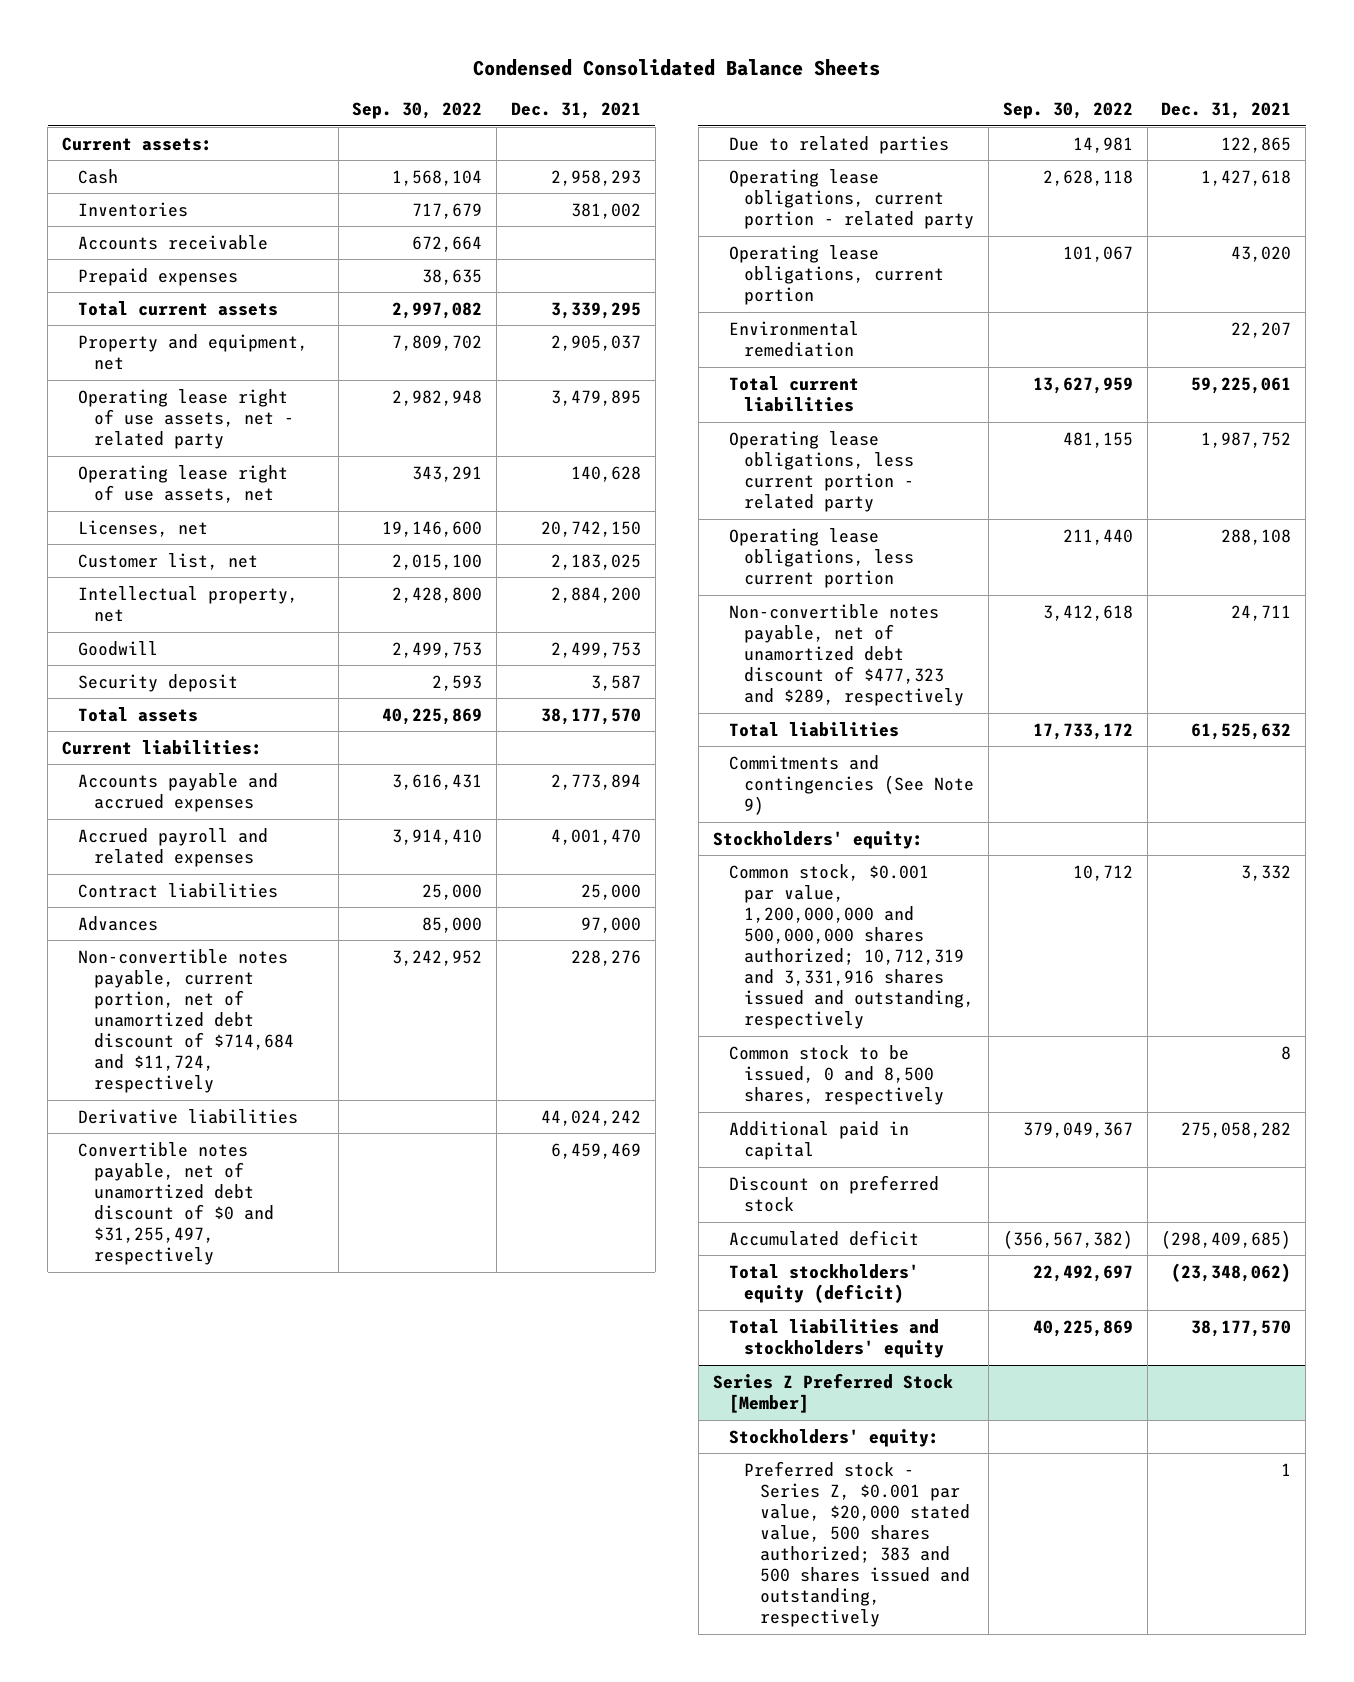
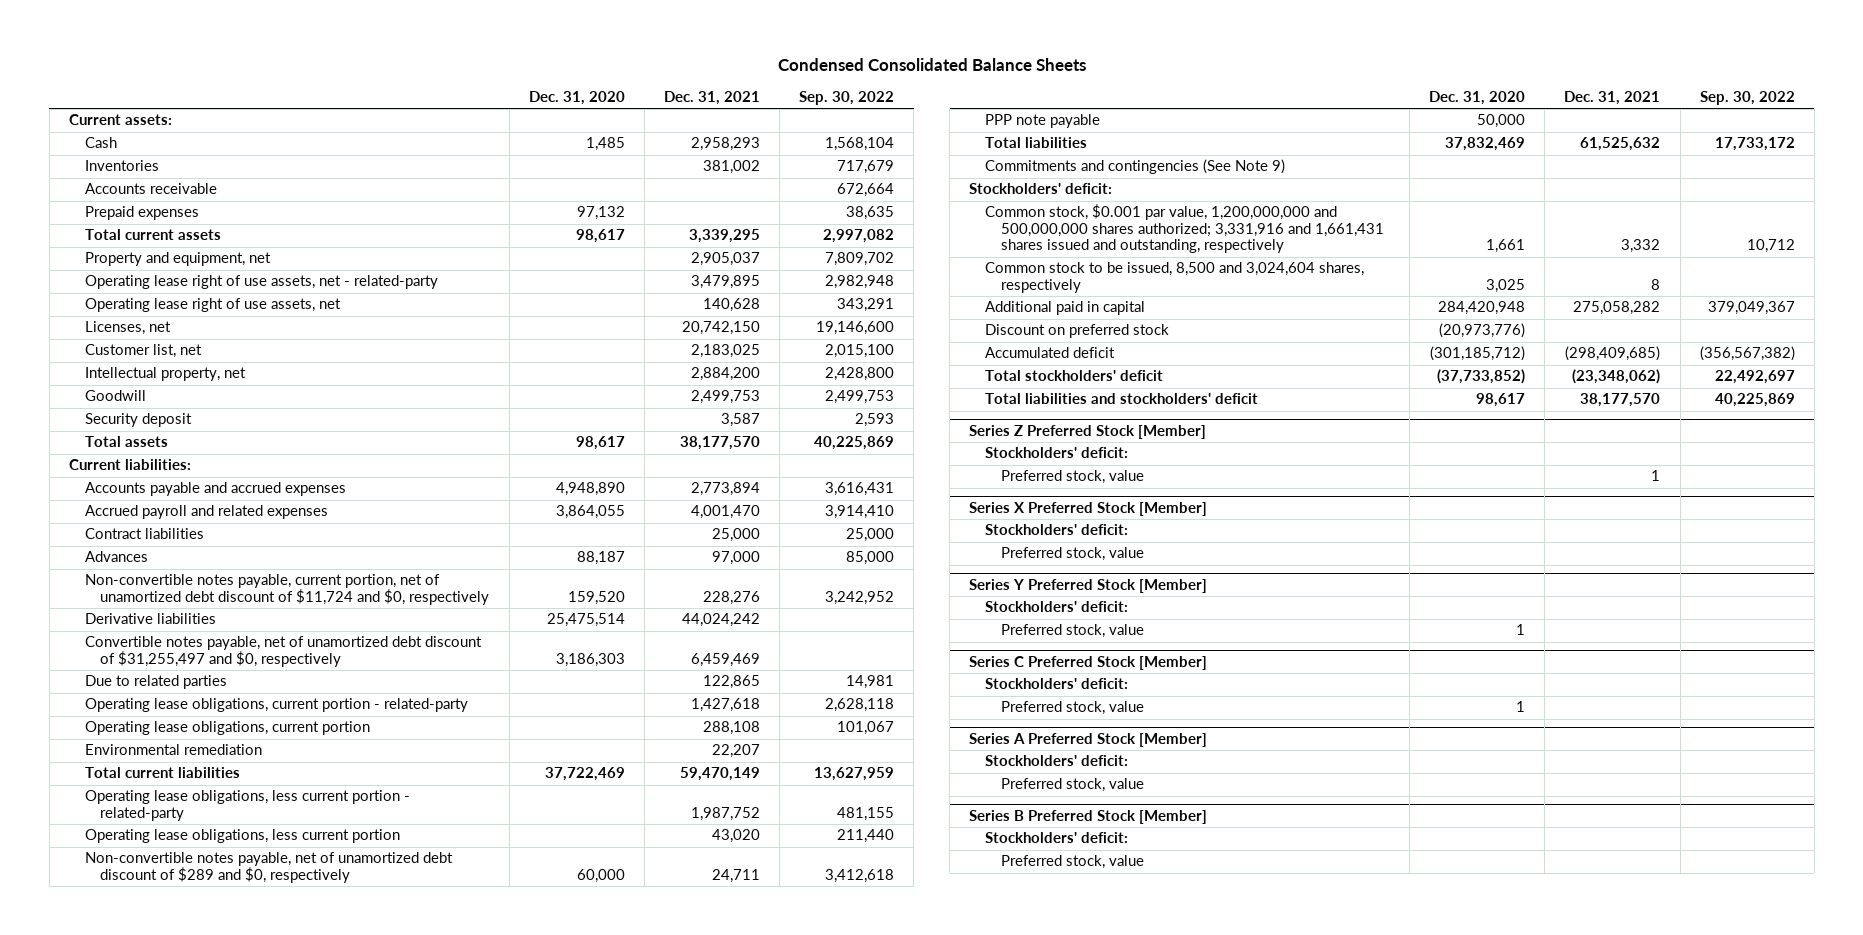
- | Sep. 30, 2022 | Dec. 31, 2021
+ | Dec. 31, 2020 | Dec. 31, 2021 | Sep. 30, 2022
- Operating lease right of use assets, net - related party | 2,982,948 | 3,479,895
+ Operating lease right of use assets, net - related-party | | 3,479,895 | 2,982,948
- Non-convertible notes payable, current portion, net of unamortized debt discount of $714,684 and $11,724, respectively | 3,242,952 | 228,276
+ Non-convertible notes payable, current portion, net of unamortized debt discount of $11,724 and $0, respectively | 159,520 | 228,276 | 3,242,952
- Convertible notes payable, net of unamortized debt discount of $0 and $31,255,497, respectively | | 6,459,469
+ Convertible notes payable, net of unamortized debt discount of $31,255,497 and $0, respectively | 3,186,303 | 6,459,469 |
- Operating lease obligations, current portion - related party | 2,628,118 | 1,427,618
- Operating lease obligations, current portion | 101,067 | 43,020
+ Operating lease obligations, current portion - related-party | | 1,427,618 | 2,628,118
+ Operating lease obligations, current portion | | 288,108 | 101,067
- Total current liabilities | 13,627,959 | 59,225,061
- Operating lease obligations, less current portion - related party | 481,155 | 1,987,752
- Operating lease obligations, less current portion | 211,440 | 288,108
- Non-convertible notes payable, net of unamortized debt discount of $477,323 and $289, respectively | 3,412,618 | 24,711
+ Total current liabilities | 37,722,469 | 59,470,149 | 13,627,959
+ Operating lease obligations, less current portion - related-party | | 1,987,752 | 481,155
+ Operating lease obligations, less current portion | | 43,020 | 211,440
+ Non-convertible notes payable, net of unamortized debt discount of $289 and $0, respectively | 60,000 | 24,711 | 3,412,618
+ PPP note payable | 50,000 | |
- Stockholders' equity:
- Common stock, $0.001 par value, 1,200,000,000 and 500,000,000 shares authorized; 10,712,319 and 3,331,916 shares issued and outstanding, respectively | 10,712 | 3,332
- Common stock to be issued, 0 and 8,500 shares, respectively | | 8
+ Stockholders' deficit:
+ Common stock, $0.001 par value, 1,200,000,000 and 500,000,000 shares authorized; 3,331,916 and 1,661,431 shares issued and outstanding, respectively | 1,661 | 3,332 | 10,712
+ Common stock to be issued, 8,500 and 3,024,604 shares, respectively | 3,025 | 8 |
- Total stockholders' equity (deficit) | 22,492,697 | (23,348,062)
- Total liabilities and stockholders' equity | 40,225,869 | 38,177,570
+ Total stockholders' deficit | (37,733,852) | (23,348,062) | 22,492,697
+ Total liabilities and stockholders' deficit | 98,617 | 38,177,570 | 40,225,869
@ Series Z Preferred Stock [Member]
- Stockholders' equity:
- Preferred stock - Series Z, $0.001 par value, $20,000 stated value, 500 shares authorized; 383 and 500 shares issued and outstanding, respectively | | 1
+ Stockholders' deficit:
+ Preferred stock, value | | 1 |
+ Series X Preferred Stock [Member]
+ Stockholders' deficit:
+ Preferred stock, value
+ Series Y Preferred Stock [Member]
+ Stockholders' deficit:
+ Preferred stock, value | 1 | |
+ Series C Preferred Stock [Member]
+ Stockholders' deficit:
+ Preferred stock, value | 1 | |
+ Series A Preferred Stock [Member]
+ Stockholders' deficit:
+ Preferred stock, value
+ Series B Preferred Stock [Member]
+ Stockholders' deficit:
+ Preferred stock, value

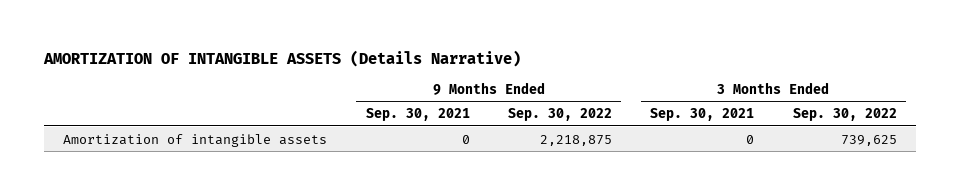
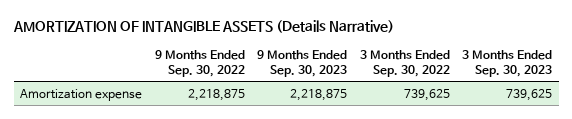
- | 9 Months Ended Sep. 30, 2021 | 9 Months Ended Sep. 30, 2022 | 3 Months Ended Sep. 30, 2021 | 3 Months Ended Sep. 30, 2022
+ | 9 Months Ended Sep. 30, 2022 | 9 Months Ended Sep. 30, 2023 | 3 Months Ended Sep. 30, 2022 | 3 Months Ended Sep. 30, 2023
- Amortization of intangible assets | 0 | 2,218,875 | 0 | 739,625
+ Amortization expense | 2,218,875 | 2,218,875 | 739,625 | 739,625

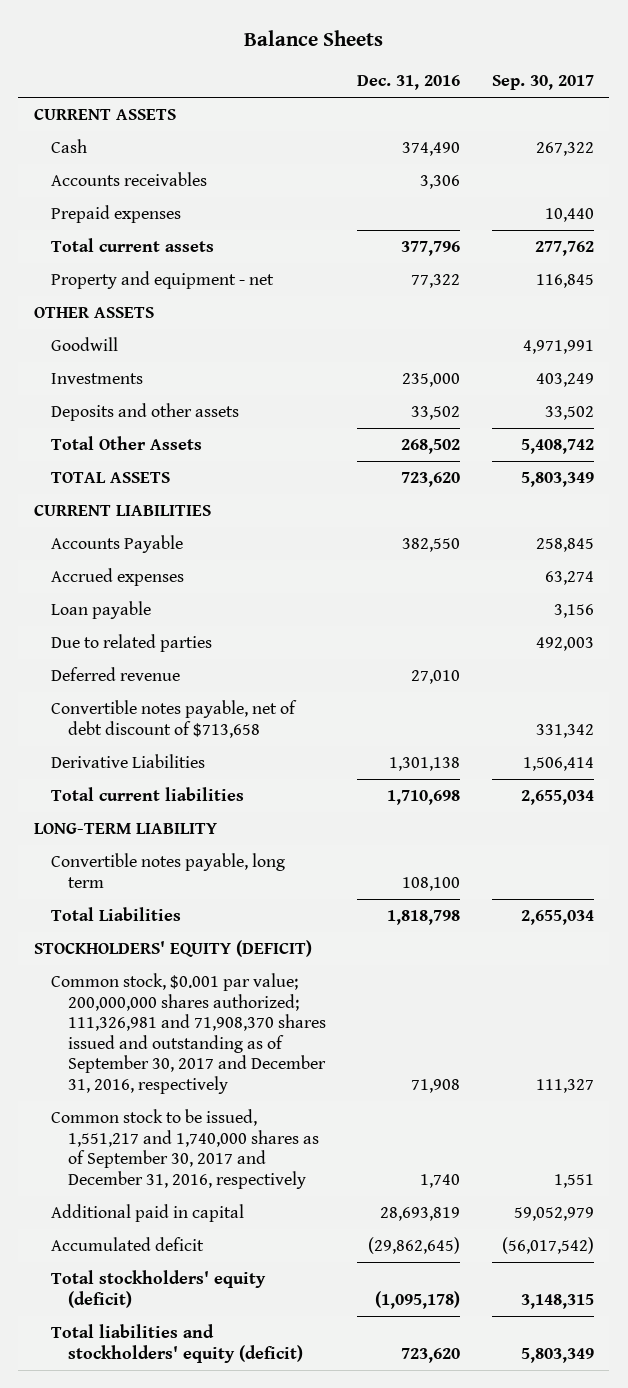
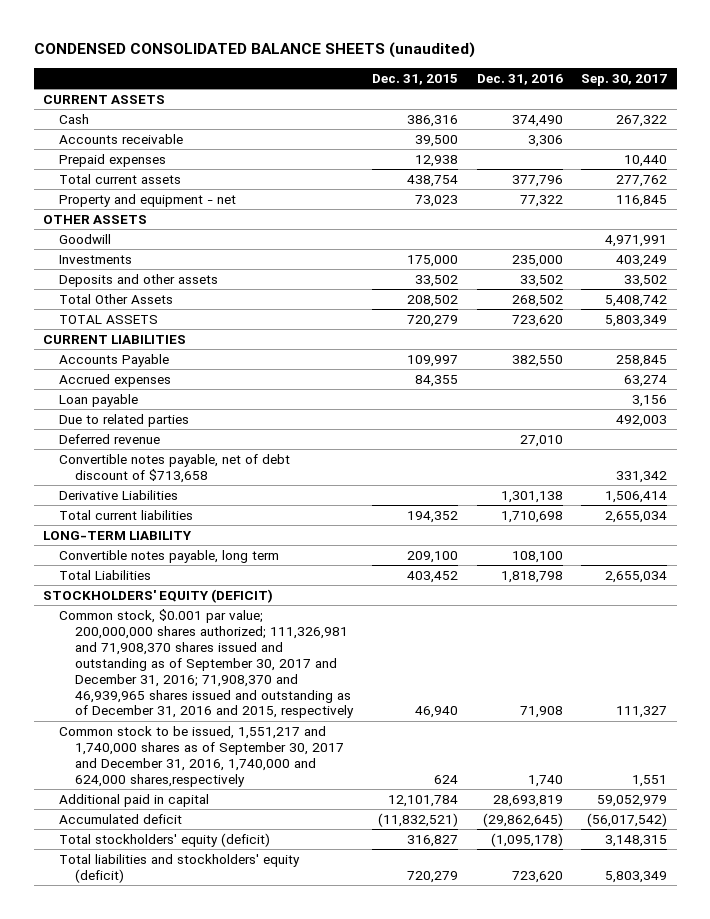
- Balance Sheets
+ CONDENSED CONSOLIDATED BALANCE SHEETS (unaudited)
- | Dec. 31, 2016 | Sep. 30, 2017
+ | Dec. 31, 2015 | Dec. 31, 2016 | Sep. 30, 2017
- Accounts receivables | 3,306 |
+ Accounts receivable | 39,500 | 3,306 |
- Common stock, $0.001 par value; 200,000,000 shares authorized; 111,326,981 and 71,908,370 shares issued and outstanding as of September 30, 2017 and December 31, 2016, respectively | 71,908 | 111,327
- Common stock to be issued, 1,551,217 and 1,740,000 shares as of September 30, 2017 and December 31, 2016, respectively | 1,740 | 1,551
+ Common stock, $0.001 par value; 200,000,000 shares authorized; 111,326,981 and 71,908,370 shares issued and outstanding as of September 30, 2017 and December 31, 2016; 71,908,370 and 46,939,965 shares issued and outstanding as of December 31, 2016 and 2015, respectively | 46,940 | 71,908 | 111,327
+ Common stock to be issued, 1,551,217 and 1,740,000 shares as of September 30, 2017 and December 31, 2016, 1,740,000 and 624,000 shares,respectively | 624 | 1,740 | 1,551

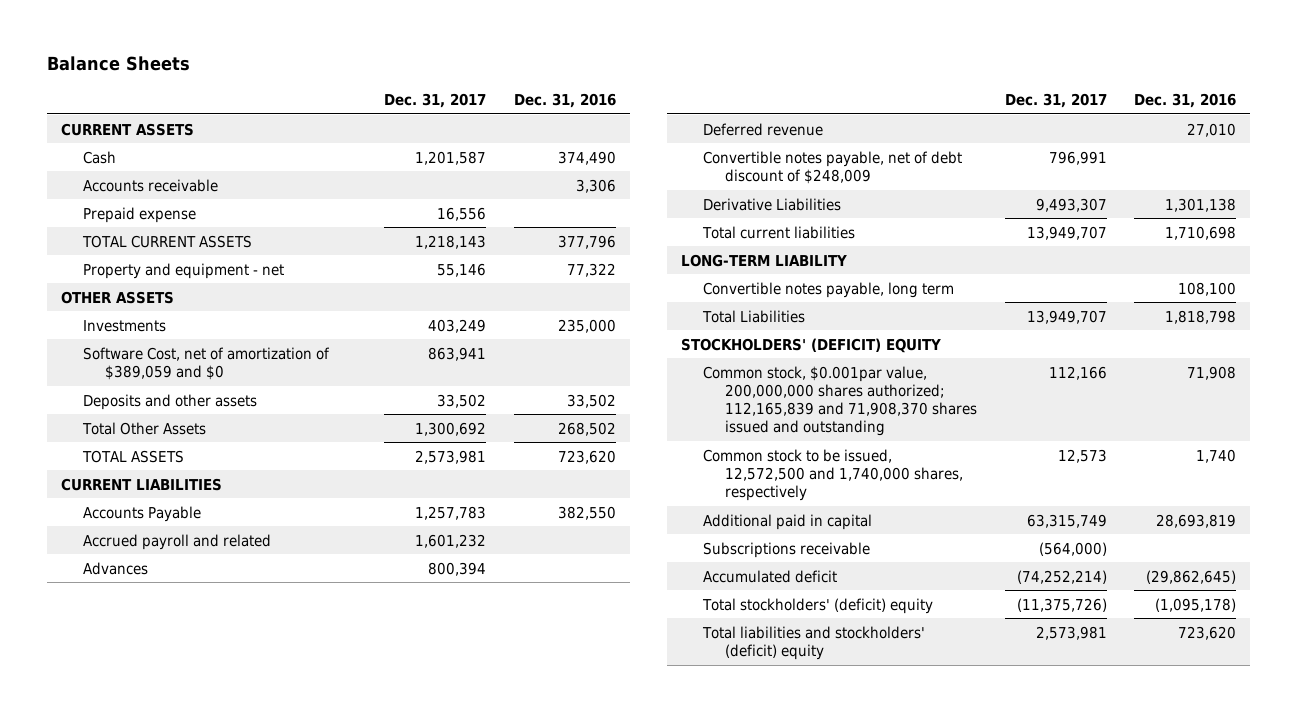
- CONDENSED CONSOLIDATED BALANCE SHEETS (unaudited)
+ Balance Sheets
- | Dec. 31, 2015 | Dec. 31, 2016 | Sep. 30, 2017
+ | Dec. 31, 2017 | Dec. 31, 2016
- Prepaid expenses | 12,938 | | 10,440
- Total current assets | 438,754 | 377,796 | 277,762
+ Prepaid expense | 16,556 |
+ TOTAL CURRENT ASSETS | 1,218,143 | 377,796
- Goodwill | | | 4,971,991
+ Software Cost, net of amortization of $389,059 and $0 | 863,941 |
- Accrued expenses | 84,355 | | 63,274
- Loan payable | | | 3,156
- Due to related parties | | | 492,003
+ Accrued payroll and related | 1,601,232 |
+ Advances | 800,394 |
- Convertible notes payable, net of debt discount of $713,658 | | | 331,342
+ Convertible notes payable, net of debt discount of $248,009 | 796,991 |
- STOCKHOLDERS' EQUITY (DEFICIT)
- Common stock, $0.001 par value; 200,000,000 shares authorized; 111,326,981 and 71,908,370 shares issued and outstanding as of September 30, 2017 and December 31, 2016; 71,908,370 and 46,939,965 shares issued and outstanding as of December 31, 2016 and 2015, respectively | 46,940 | 71,908 | 111,327
- Common stock to be issued, 1,551,217 and 1,740,000 shares as of September 30, 2017 and December 31, 2016, 1,740,000 and 624,000 shares,respectively | 624 | 1,740 | 1,551
+ STOCKHOLDERS' (DEFICIT) EQUITY
+ Common stock, $0.001par value, 200,000,000 shares authorized; 112,165,839 and 71,908,370 shares issued and outstanding | 112,166 | 71,908
+ Common stock to be issued, 12,572,500 and 1,740,000 shares, respectively | 12,573 | 1,740
+ Subscriptions receivable | (564,000) |
- Total stockholders' equity (deficit) | 316,827 | (1,095,178) | 3,148,315
- Total liabilities and stockholders' equity (deficit) | 720,279 | 723,620 | 5,803,349
+ Total stockholders' (deficit) equity | (11,375,726) | (1,095,178)
+ Total liabilities and stockholders' (deficit) equity | 2,573,981 | 723,620

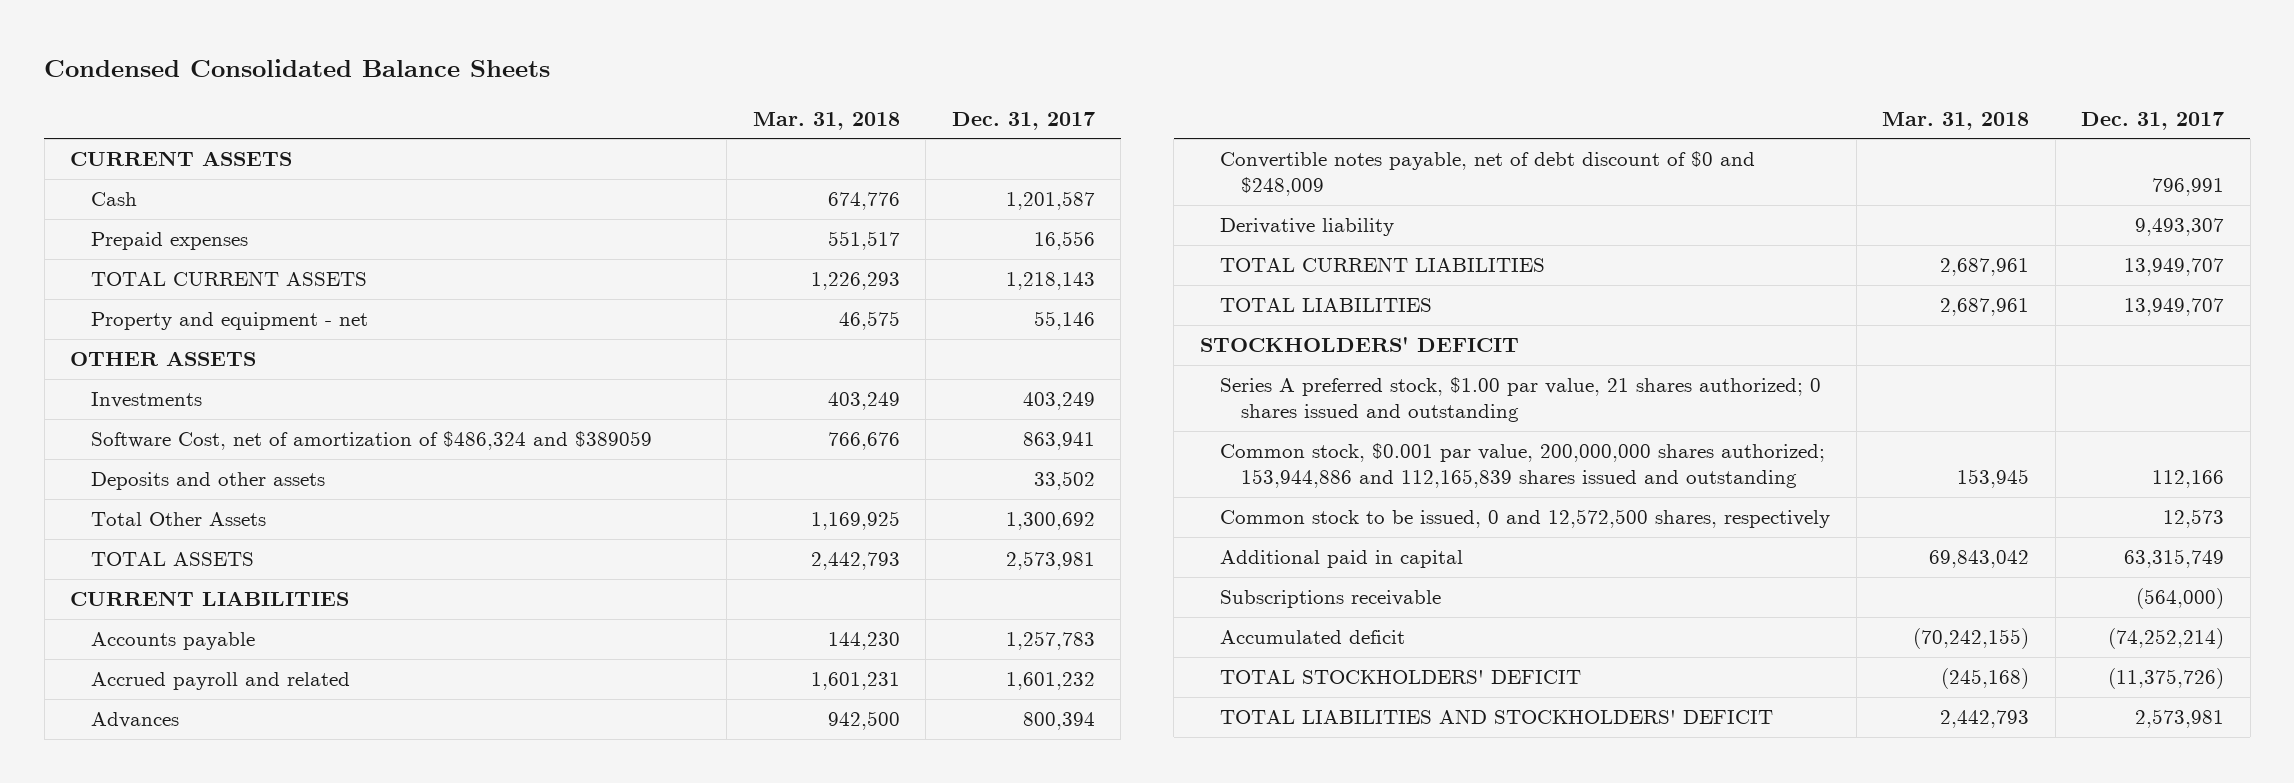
- Balance Sheets
+ Condensed Consolidated Balance Sheets
- | Dec. 31, 2017 | Dec. 31, 2016
+ | Mar. 31, 2018 | Dec. 31, 2017
- Accounts receivable | | 3,306
- Prepaid expense | 16,556 |
+ Prepaid expenses | 551,517 | 16,556
- Software Cost, net of amortization of $389,059 and $0 | 863,941 |
+ Software Cost, net of amortization of $486,324 and $389059 | 766,676 | 863,941
- Accounts Payable | 1,257,783 | 382,550
+ Accounts payable | 144,230 | 1,257,783
- Deferred revenue | | 27,010
- Convertible notes payable, net of debt discount of $248,009 | 796,991 |
- Derivative Liabilities | 9,493,307 | 1,301,138
- Total current liabilities | 13,949,707 | 1,710,698
- LONG-TERM LIABILITY
- Convertible notes payable, long term | | 108,100
- Total Liabilities | 13,949,707 | 1,818,798
- STOCKHOLDERS' (DEFICIT) EQUITY
- Common stock, $0.001par value, 200,000,000 shares authorized; 112,165,839 and 71,908,370 shares issued and outstanding | 112,166 | 71,908
- Common stock to be issued, 12,572,500 and 1,740,000 shares, respectively | 12,573 | 1,740
+ Convertible notes payable, net of debt discount of $0 and $248,009 | | 796,991
+ Derivative liability | | 9,493,307
+ TOTAL CURRENT LIABILITIES | 2,687,961 | 13,949,707
+ TOTAL LIABILITIES | 2,687,961 | 13,949,707
+ STOCKHOLDERS' DEFICIT
+ Series A preferred stock, $1.00 par value, 21 shares authorized; 0 shares issued and outstanding
+ Common stock, $0.001 par value, 200,000,000 shares authorized; 153,944,886 and 112,165,839 shares issued and outstanding | 153,945 | 112,166
+ Common stock to be issued, 0 and 12,572,500 shares, respectively | | 12,573
- Total stockholders' (deficit) equity | (11,375,726) | (1,095,178)
- Total liabilities and stockholders' (deficit) equity | 2,573,981 | 723,620
+ TOTAL STOCKHOLDERS' DEFICIT | (245,168) | (11,375,726)
+ TOTAL LIABILITIES AND STOCKHOLDERS' DEFICIT | 2,442,793 | 2,573,981

